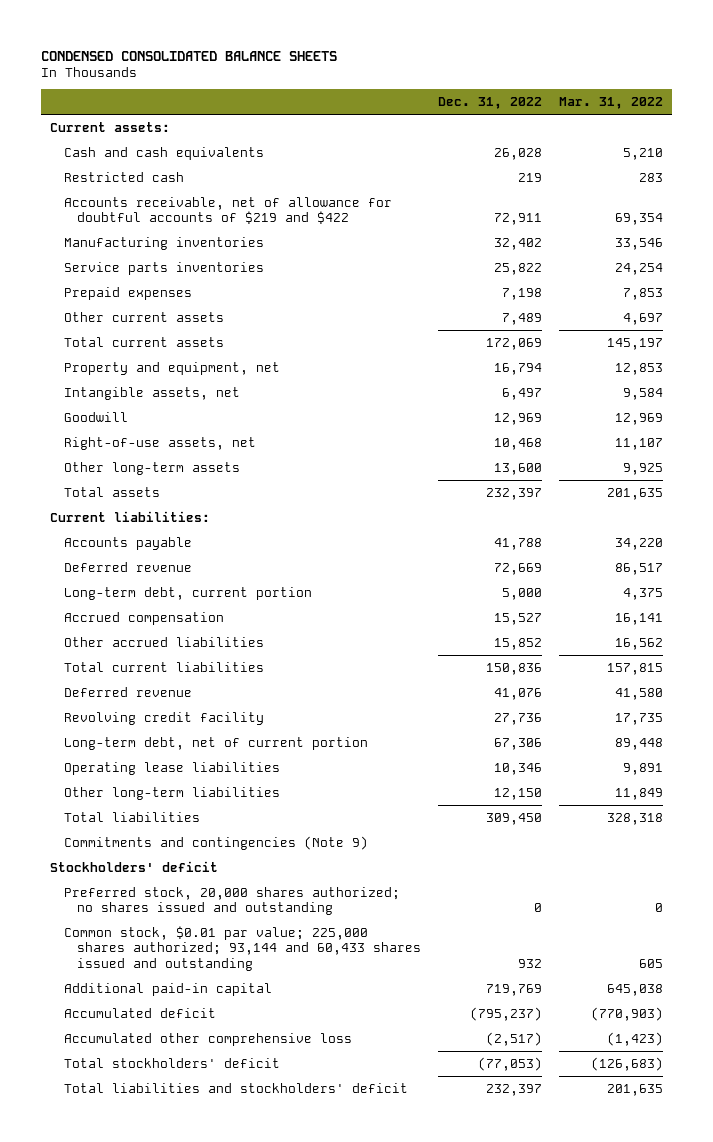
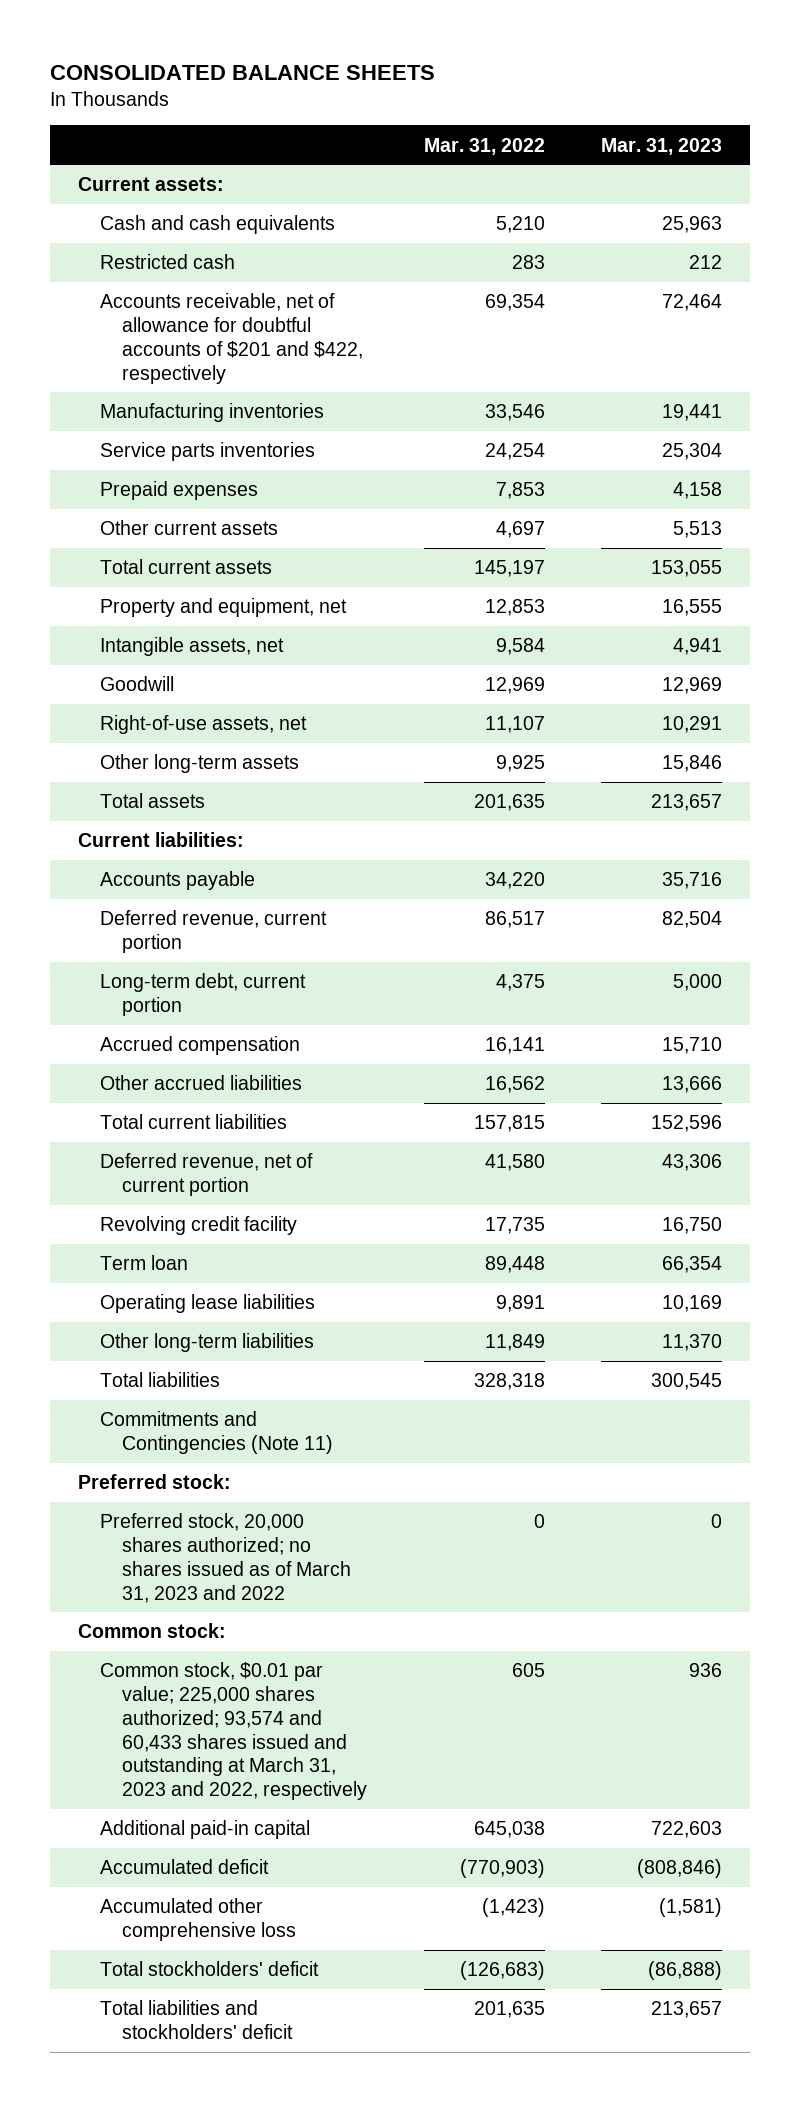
- CONDENSED CONSOLIDATED BALANCE SHEETS
+ CONSOLIDATED BALANCE SHEETS
- | Dec. 31, 2022 | Mar. 31, 2022
+ | Mar. 31, 2022 | Mar. 31, 2023
- Accounts receivable, net of allowance for doubtful accounts of $219 and $422 | 72,911 | 69,354
+ Accounts receivable, net of allowance for doubtful accounts of $201 and $422, respectively | 69,354 | 72,464
- Deferred revenue | 72,669 | 86,517
+ Deferred revenue, current portion | 86,517 | 82,504
- Deferred revenue | 41,076 | 41,580
+ Deferred revenue, net of current portion | 41,580 | 43,306
- Long-term debt, net of current portion | 67,306 | 89,448
+ Term loan | 89,448 | 66,354
- Commitments and contingencies (Note 9)
- Stockholders' deficit
- Preferred stock, 20,000 shares authorized; no shares issued and outstanding | 0 | 0
- Common stock, $0.01 par value; 225,000 shares authorized; 93,144 and 60,433 shares issued and outstanding | 932 | 605
+ Commitments and Contingencies (Note 11)
+ Preferred stock:
+ Preferred stock, 20,000 shares authorized; no shares issued as of March 31, 2023 and 2022 | 0 | 0
+ Common stock:
+ Common stock, $0.01 par value; 225,000 shares authorized; 93,574 and 60,433 shares issued and outstanding at March 31, 2023 and 2022, respectively | 605 | 936

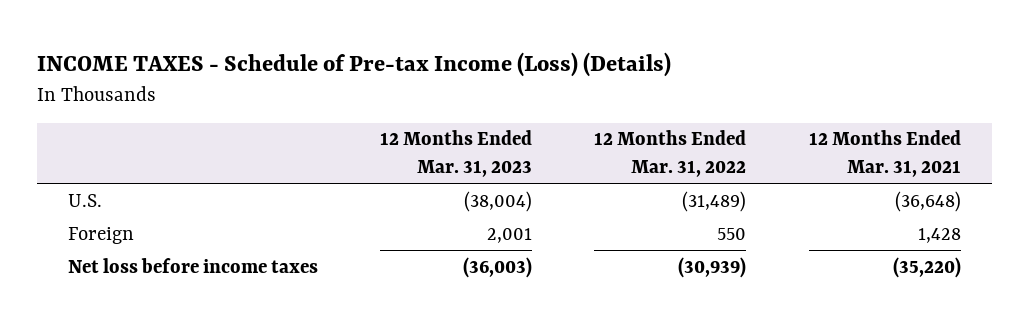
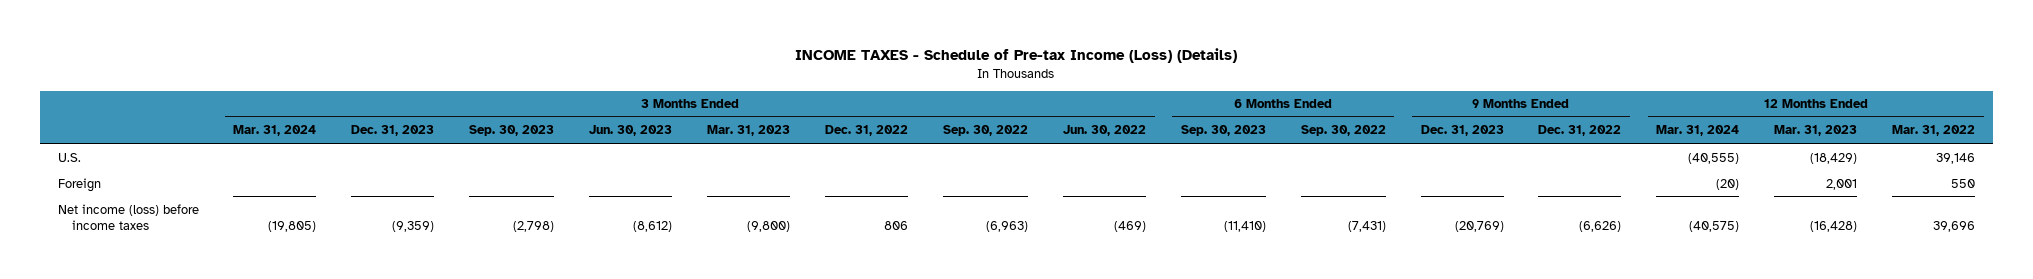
- | 12 Months Ended Mar. 31, 2023 | 12 Months Ended Mar. 31, 2022 | 12 Months Ended Mar. 31, 2021
+ | 3 Months Ended Mar. 31, 2024 | 3 Months Ended Dec. 31, 2023 | 3 Months Ended Sep. 30, 2023 | 3 Months Ended Jun. 30, 2023 | 3 Months Ended Mar. 31, 2023 | 3 Months Ended Dec. 31, 2022 | 3 Months Ended Sep. 30, 2022 | 3 Months Ended Jun. 30, 2022 | 6 Months Ended Sep. 30, 2023 | 6 Months Ended Sep. 30, 2022 | 9 Months Ended Dec. 31, 2023 | 9 Months Ended Dec. 31, 2022 | 12 Months Ended Mar. 31, 2024 | 12 Months Ended Mar. 31, 2023 | 12 Months Ended Mar. 31, 2022
- U.S. | (38,004) | (31,489) | (36,648)
+ U.S. | | | | | | | | | | | | | (40,555) | (18,429) | 39,146
- Net loss before income taxes | (36,003) | (30,939) | (35,220)
+ Net income (loss) before income taxes | (19,805) | (9,359) | (2,798) | (8,612) | (9,800) | 806 | (6,963) | (469) | (11,410) | (7,431) | (20,769) | (6,626) | (40,575) | (16,428) | 39,696

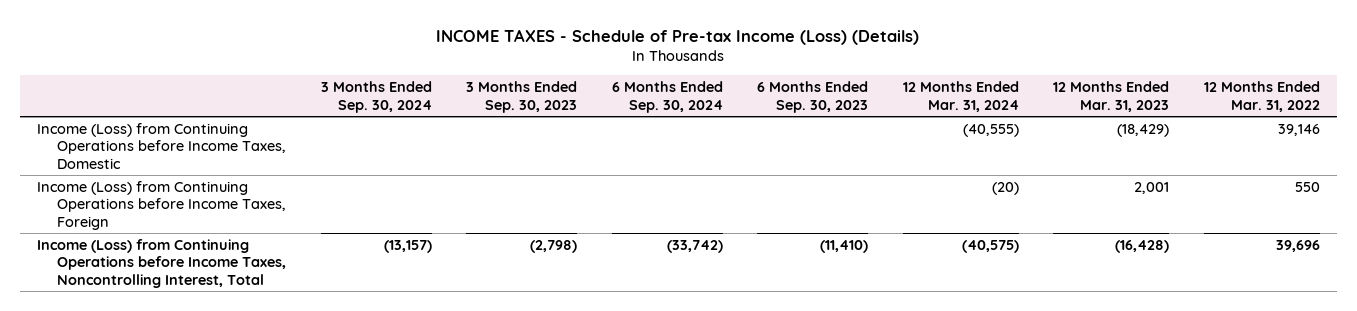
- | 3 Months Ended Mar. 31, 2024 | 3 Months Ended Dec. 31, 2023 | 3 Months Ended Sep. 30, 2023 | 3 Months Ended Jun. 30, 2023 | 3 Months Ended Mar. 31, 2023 | 3 Months Ended Dec. 31, 2022 | 3 Months Ended Sep. 30, 2022 | 3 Months Ended Jun. 30, 2022 | 6 Months Ended Sep. 30, 2023 | 6 Months Ended Sep. 30, 2022 | 9 Months Ended Dec. 31, 2023 | 9 Months Ended Dec. 31, 2022 | 12 Months Ended Mar. 31, 2024 | 12 Months Ended Mar. 31, 2023 | 12 Months Ended Mar. 31, 2022
+ | 3 Months Ended Sep. 30, 2024 | 3 Months Ended Sep. 30, 2023 | 6 Months Ended Sep. 30, 2024 | 6 Months Ended Sep. 30, 2023 | 12 Months Ended Mar. 31, 2024 | 12 Months Ended Mar. 31, 2023 | 12 Months Ended Mar. 31, 2022
- U.S. | | | | | | | | | | | | | (40,555) | (18,429) | 39,146
- Foreign | | | | | | | | | | | | | (20) | 2,001 | 550
- Net income (loss) before income taxes | (19,805) | (9,359) | (2,798) | (8,612) | (9,800) | 806 | (6,963) | (469) | (11,410) | (7,431) | (20,769) | (6,626) | (40,575) | (16,428) | 39,696
+ Income (Loss) from Continuing Operations before Income Taxes, Domestic | | | | | (40,555) | (18,429) | 39,146
+ Income (Loss) from Continuing Operations before Income Taxes, Foreign | | | | | (20) | 2,001 | 550
+ Income (Loss) from Continuing Operations before Income Taxes, Noncontrolling Interest, Total | (13,157) | (2,798) | (33,742) | (11,410) | (40,575) | (16,428) | 39,696

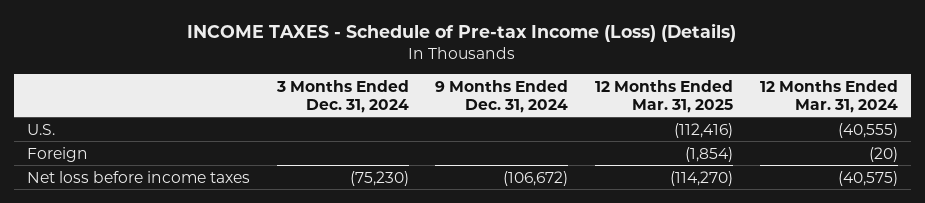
- | 3 Months Ended Sep. 30, 2024 | 3 Months Ended Sep. 30, 2023 | 6 Months Ended Sep. 30, 2024 | 6 Months Ended Sep. 30, 2023 | 12 Months Ended Mar. 31, 2024 | 12 Months Ended Mar. 31, 2023 | 12 Months Ended Mar. 31, 2022
+ | 3 Months Ended Dec. 31, 2024 | 9 Months Ended Dec. 31, 2024 | 12 Months Ended Mar. 31, 2025 | 12 Months Ended Mar. 31, 2024
- Income (Loss) from Continuing Operations before Income Taxes, Domestic | | | | | (40,555) | (18,429) | 39,146
- Income (Loss) from Continuing Operations before Income Taxes, Foreign | | | | | (20) | 2,001 | 550
- Income (Loss) from Continuing Operations before Income Taxes, Noncontrolling Interest, Total | (13,157) | (2,798) | (33,742) | (11,410) | (40,575) | (16,428) | 39,696
+ U.S. | | | (112,416) | (40,555)
+ Foreign | | | (1,854) | (20)
+ Net loss before income taxes | (75,230) | (106,672) | (114,270) | (40,575)

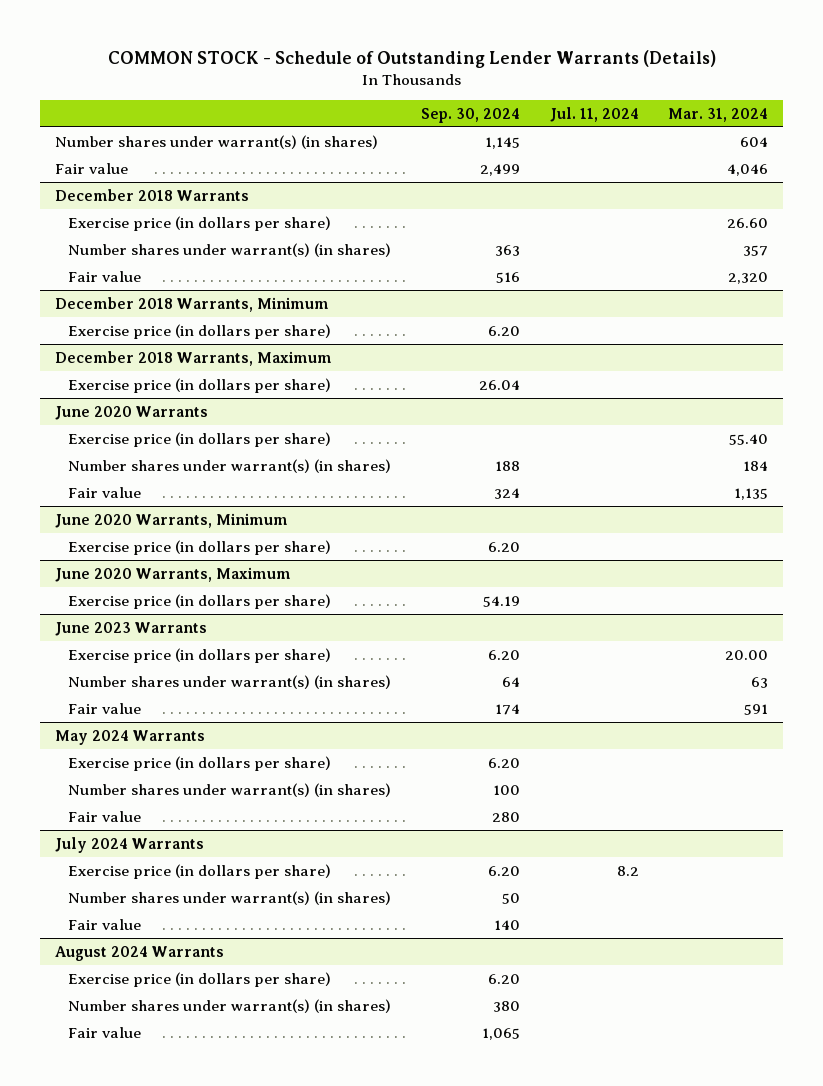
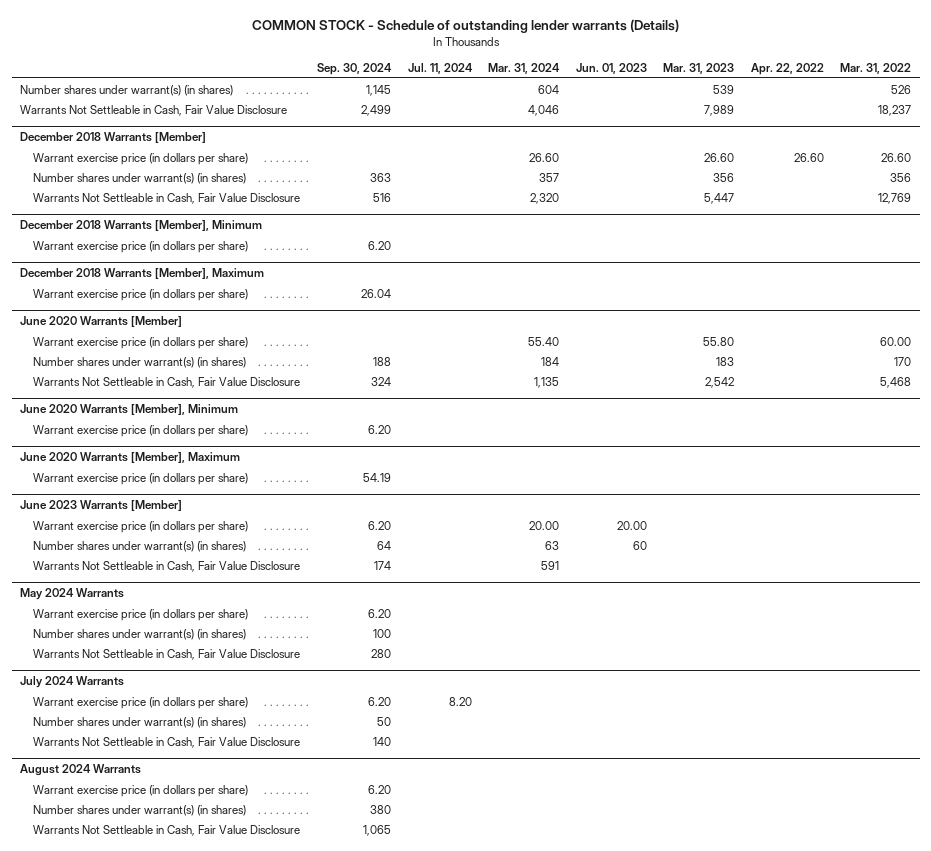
- COMMON STOCK - Schedule of Outstanding Lender Warrants (Details)
+ COMMON STOCK - Schedule of outstanding lender warrants (Details)
- | Sep. 30, 2024 | Jul. 11, 2024 | Mar. 31, 2024
+ | Sep. 30, 2024 | Jul. 11, 2024 | Mar. 31, 2024 | Jun. 01, 2023 | Mar. 31, 2023 | Apr. 22, 2022 | Mar. 31, 2022
- Fair value | 2,499 | | 4,046
- December 2018 Warrants
- Exercise price (in dollars per share) | | | 26.60
+ Warrants Not Settleable in Cash, Fair Value Disclosure | 2,499 | | 4,046 | | 7,989 | | 18,237
+ December 2018 Warrants [Member]
+ Warrant exercise price (in dollars per share) | | | 26.60 | | 26.60 | 26.60 | 26.60
- Fair value | 516 | | 2,320
- December 2018 Warrants, Minimum
- Exercise price (in dollars per share) | 6.20 | |
- December 2018 Warrants, Maximum
- Exercise price (in dollars per share) | 26.04 | |
- June 2020 Warrants
- Exercise price (in dollars per share) | | | 55.40
+ Warrants Not Settleable in Cash, Fair Value Disclosure | 516 | | 2,320 | | 5,447 | | 12,769
+ December 2018 Warrants [Member], Minimum
+ Warrant exercise price (in dollars per share) | 6.20 | | | | | |
+ December 2018 Warrants [Member], Maximum
+ Warrant exercise price (in dollars per share) | 26.04 | | | | | |
+ June 2020 Warrants [Member]
+ Warrant exercise price (in dollars per share) | | | 55.40 | | 55.80 | | 60.00
- Fair value | 324 | | 1,135
- June 2020 Warrants, Minimum
- Exercise price (in dollars per share) | 6.20 | |
- June 2020 Warrants, Maximum
- Exercise price (in dollars per share) | 54.19 | |
- June 2023 Warrants
- Exercise price (in dollars per share) | 6.20 | | 20.00
+ Warrants Not Settleable in Cash, Fair Value Disclosure | 324 | | 1,135 | | 2,542 | | 5,468
+ June 2020 Warrants [Member], Minimum
+ Warrant exercise price (in dollars per share) | 6.20 | | | | | |
+ June 2020 Warrants [Member], Maximum
+ Warrant exercise price (in dollars per share) | 54.19 | | | | | |
+ June 2023 Warrants [Member]
+ Warrant exercise price (in dollars per share) | 6.20 | | 20.00 | 20.00 | | |
- Fair value | 174 | | 591
+ Warrants Not Settleable in Cash, Fair Value Disclosure | 174 | | 591 | | | |
@ May 2024 Warrants
- Exercise price (in dollars per share) | 6.20 | |
+ Warrant exercise price (in dollars per share) | 6.20 | | | | | |
- Fair value | 280 | |
+ Warrants Not Settleable in Cash, Fair Value Disclosure | 280 | | | | | |
@ July 2024 Warrants
- Exercise price (in dollars per share) | 6.20 | 8.2 |
+ Warrant exercise price (in dollars per share) | 6.20 | 8.20 | | | | |
- Fair value | 140 | |
+ Warrants Not Settleable in Cash, Fair Value Disclosure | 140 | | | | | |
@ August 2024 Warrants
- Exercise price (in dollars per share) | 6.20 | |
+ Warrant exercise price (in dollars per share) | 6.20 | | | | | |
- Fair value | 1,065 | |
+ Warrants Not Settleable in Cash, Fair Value Disclosure | 1,065 | | | | | |

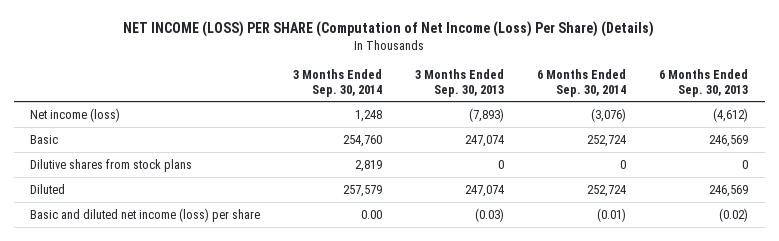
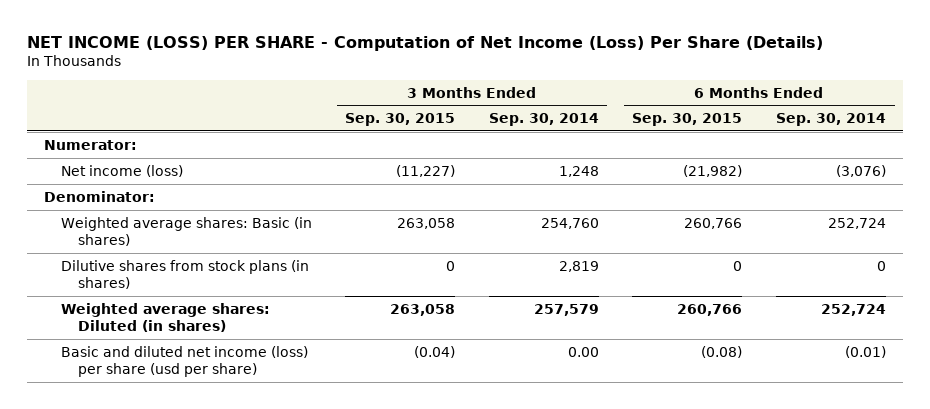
- NET INCOME (LOSS) PER SHARE (Computation of Net Income (Loss) Per Share) (Details)
+ NET INCOME (LOSS) PER SHARE - Computation of Net Income (Loss) Per Share (Details)
- | 3 Months Ended Sep. 30, 2014 | 3 Months Ended Sep. 30, 2013 | 6 Months Ended Sep. 30, 2014 | 6 Months Ended Sep. 30, 2013
+ | 3 Months Ended Sep. 30, 2015 | 3 Months Ended Sep. 30, 2014 | 6 Months Ended Sep. 30, 2015 | 6 Months Ended Sep. 30, 2014
+ Numerator:
- Basic | 254,760 | 247,074 | 252,724 | 246,569
- Dilutive shares from stock plans | 2,819 | 0 | 0 | 0
- Diluted | 257,579 | 247,074 | 252,724 | 246,569
- Basic and diluted net income (loss) per share | 0.00 | (0.03) | (0.01) | (0.02)
+ Denominator:
+ Weighted average shares: Basic (in shares) | 263,058 | 254,760 | 260,766 | 252,724
+ Dilutive shares from stock plans (in shares) | 0 | 2,819 | 0 | 0
+ Weighted average shares: Diluted (in shares) | 263,058 | 257,579 | 260,766 | 252,724
+ Basic and diluted net income (loss) per share (usd per share) | (0.04) | 0.00 | (0.08) | (0.01)

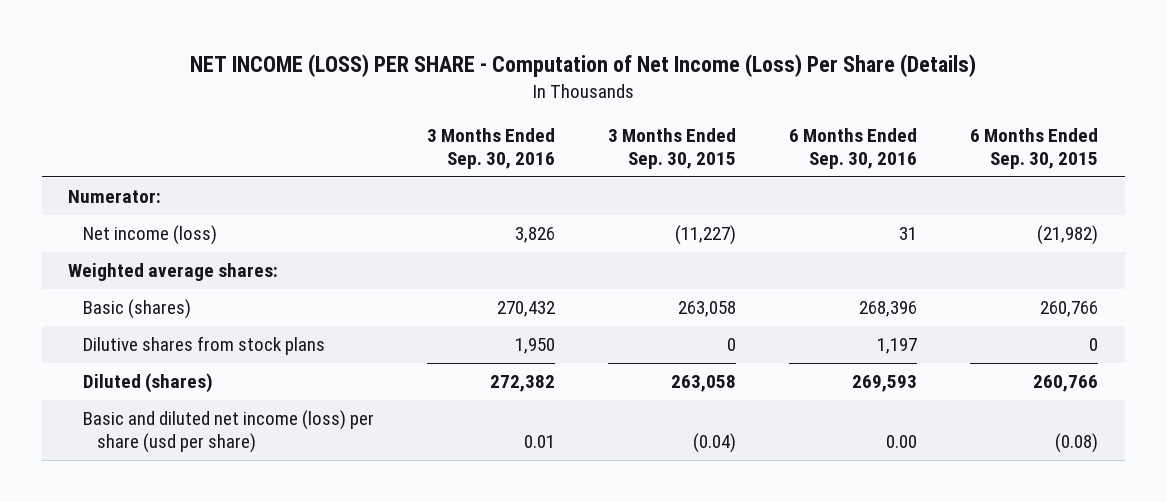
- | 3 Months Ended Sep. 30, 2015 | 3 Months Ended Sep. 30, 2014 | 6 Months Ended Sep. 30, 2015 | 6 Months Ended Sep. 30, 2014
+ | 3 Months Ended Sep. 30, 2016 | 3 Months Ended Sep. 30, 2015 | 6 Months Ended Sep. 30, 2016 | 6 Months Ended Sep. 30, 2015
- Denominator:
- Weighted average shares: Basic (in shares) | 263,058 | 254,760 | 260,766 | 252,724
- Dilutive shares from stock plans (in shares) | 0 | 2,819 | 0 | 0
- Weighted average shares: Diluted (in shares) | 263,058 | 257,579 | 260,766 | 252,724
+ Weighted average shares:
+ Basic (shares) | 270,432 | 263,058 | 268,396 | 260,766
+ Dilutive shares from stock plans | 1,950 | 0 | 1,197 | 0
+ Diluted (shares) | 272,382 | 263,058 | 269,593 | 260,766

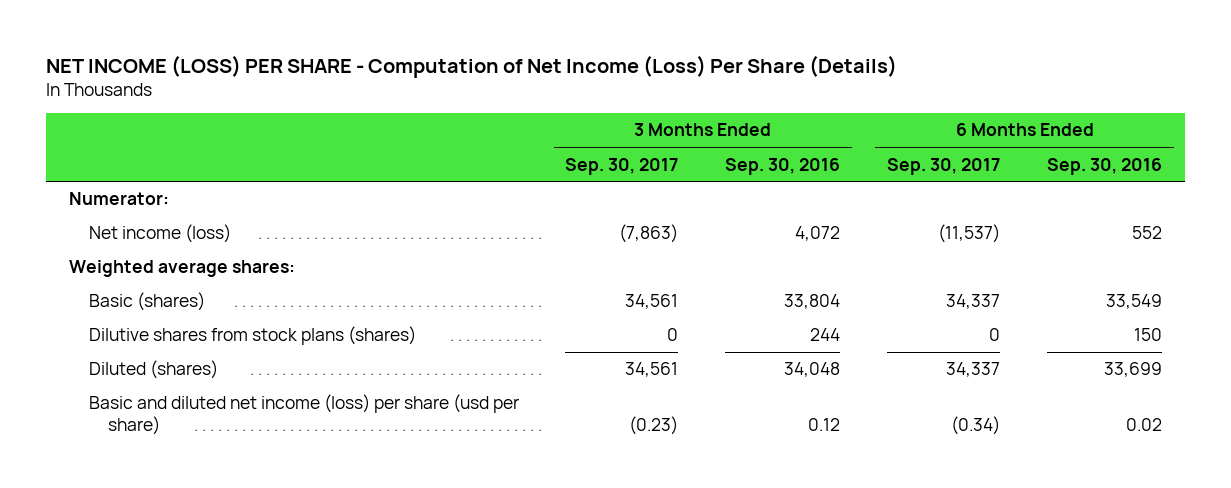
- | 3 Months Ended Sep. 30, 2016 | 3 Months Ended Sep. 30, 2015 | 6 Months Ended Sep. 30, 2016 | 6 Months Ended Sep. 30, 2015
+ | 3 Months Ended Sep. 30, 2017 | 3 Months Ended Sep. 30, 2016 | 6 Months Ended Sep. 30, 2017 | 6 Months Ended Sep. 30, 2016
- Net income (loss) | 3,826 | (11,227) | 31 | (21,982)
+ Net income (loss) | (7,863) | 4,072 | (11,537) | 552
- Basic (shares) | 270,432 | 263,058 | 268,396 | 260,766
- Dilutive shares from stock plans | 1,950 | 0 | 1,197 | 0
- Diluted (shares) | 272,382 | 263,058 | 269,593 | 260,766
- Basic and diluted net income (loss) per share (usd per share) | 0.01 | (0.04) | 0.00 | (0.08)
+ Basic (shares) | 34,561 | 33,804 | 34,337 | 33,549
+ Dilutive shares from stock plans (shares) | 0 | 244 | 0 | 150
+ Diluted (shares) | 34,561 | 34,048 | 34,337 | 33,699
+ Basic and diluted net income (loss) per share (usd per share) | (0.23) | 0.12 | (0.34) | 0.02

